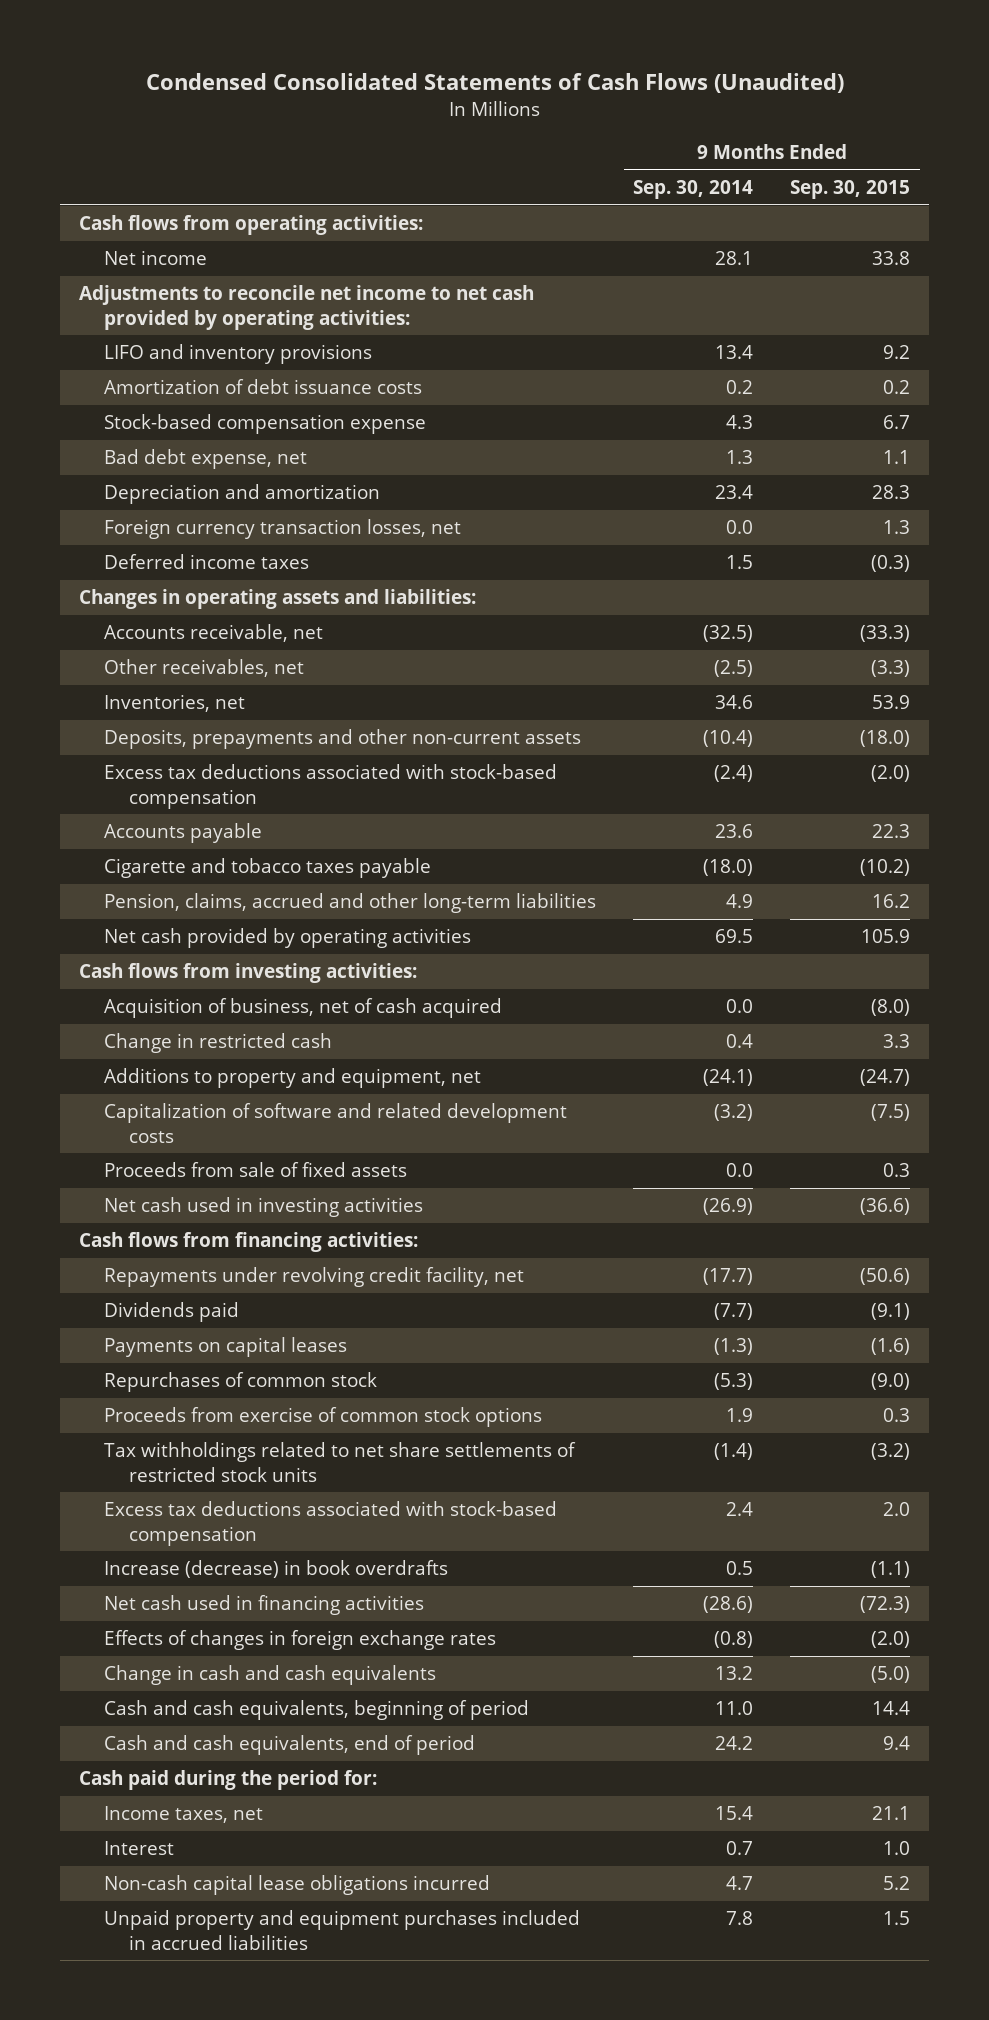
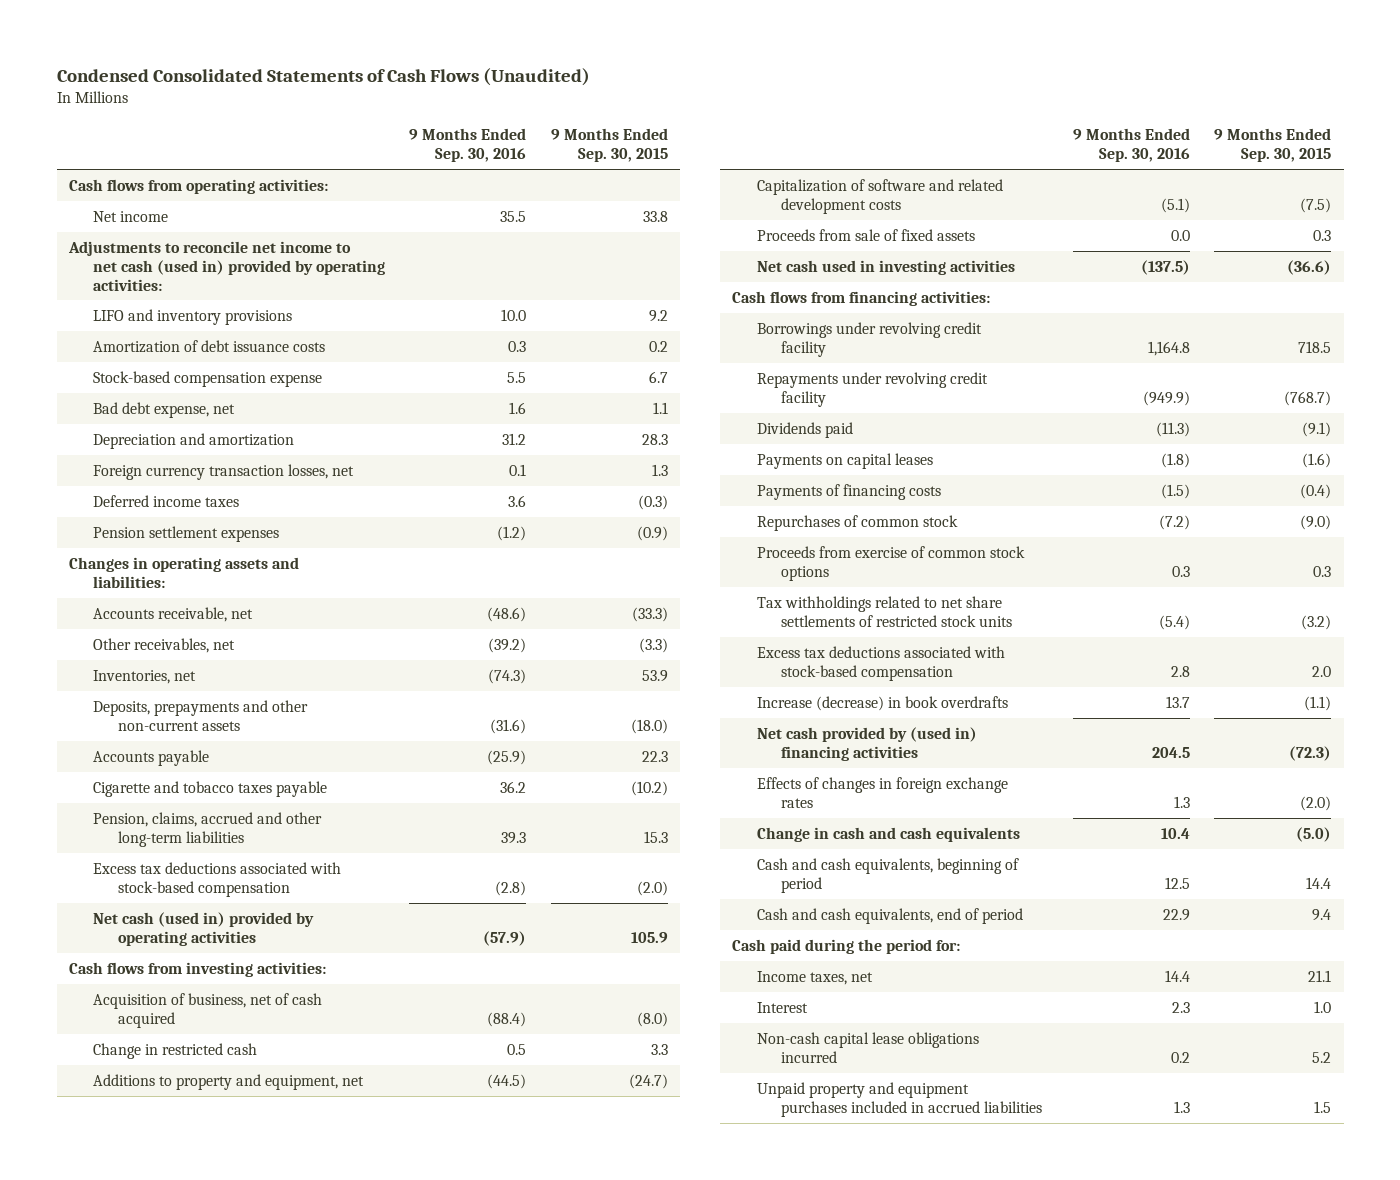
- | 9 Months Ended Sep. 30, 2014 | 9 Months Ended Sep. 30, 2015
+ | 9 Months Ended Sep. 30, 2016 | 9 Months Ended Sep. 30, 2015
- Adjustments to reconcile net income to net cash provided by operating activities:
+ Adjustments to reconcile net income to net cash (used in) provided by operating activities:
+ Pension settlement expenses | (1.2) | (0.9)
- Pension, claims, accrued and other long-term liabilities | 4.9 | 16.2
- Net cash provided by operating activities | 69.5 | 105.9
+ Pension, claims, accrued and other long-term liabilities | 39.3 | 15.3
moved down: Excess tax deductions associated with stock-based compensation | (2.8) | (2.0)
+ Net cash (used in) provided by operating activities | (57.9) | 105.9
- Repayments under revolving credit facility, net | (17.7) | (50.6)
+ Borrowings under revolving credit facility | 1,164.8 | 718.5
+ Repayments under revolving credit facility | (949.9) | (768.7)
+ Payments of financing costs | (1.5) | (0.4)
- Net cash used in financing activities | (28.6) | (72.3)
+ Net cash provided by (used in) financing activities | 204.5 | (72.3)

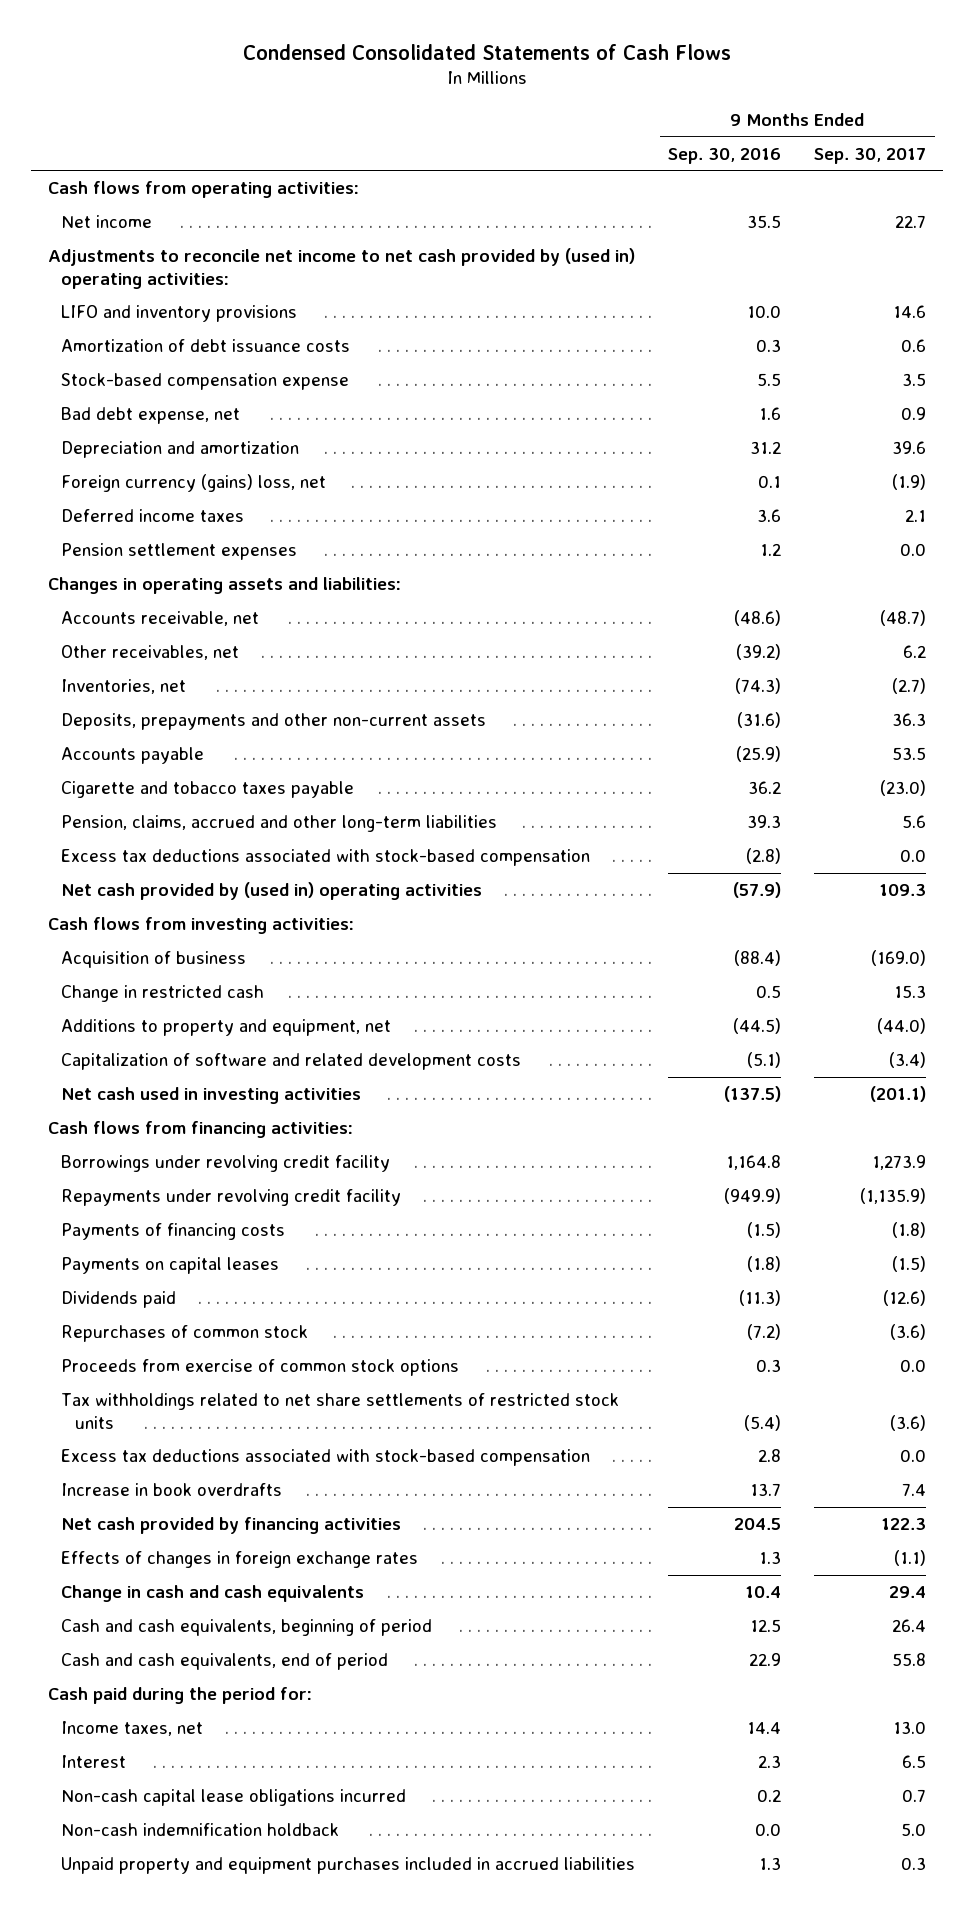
- Condensed Consolidated Statements of Cash Flows (Unaudited)
+ Condensed Consolidated Statements of Cash Flows
- | 9 Months Ended Sep. 30, 2016 | 9 Months Ended Sep. 30, 2015
+ | 9 Months Ended Sep. 30, 2016 | 9 Months Ended Sep. 30, 2017
- Adjustments to reconcile net income to net cash (used in) provided by operating activities:
+ Adjustments to reconcile net income to net cash provided by (used in) operating activities:
- Foreign currency transaction losses, net | 0.1 | 1.3
+ Foreign currency (gains) loss, net | 0.1 | (1.9)
- Pension settlement expenses | (1.2) | (0.9)
+ Pension settlement expenses | 1.2 | 0.0
- Net cash (used in) provided by operating activities | (57.9) | 105.9
+ Net cash provided by (used in) operating activities | (57.9) | 109.3
- Acquisition of business, net of cash acquired | (88.4) | (8.0)
+ Acquisition of business | (88.4) | (169.0)
- Proceeds from sale of fixed assets | 0.0 | 0.3
moved down: Payments on capital leases | (1.8) | (1.5)
moved down: Dividends paid | (11.3) | (12.6)
- Increase (decrease) in book overdrafts | 13.7 | (1.1)
- Net cash provided by (used in) financing activities | 204.5 | (72.3)
+ Increase in book overdrafts | 13.7 | 7.4
+ Net cash provided by financing activities | 204.5 | 122.3
+ Non-cash indemnification holdback | 0.0 | 5.0

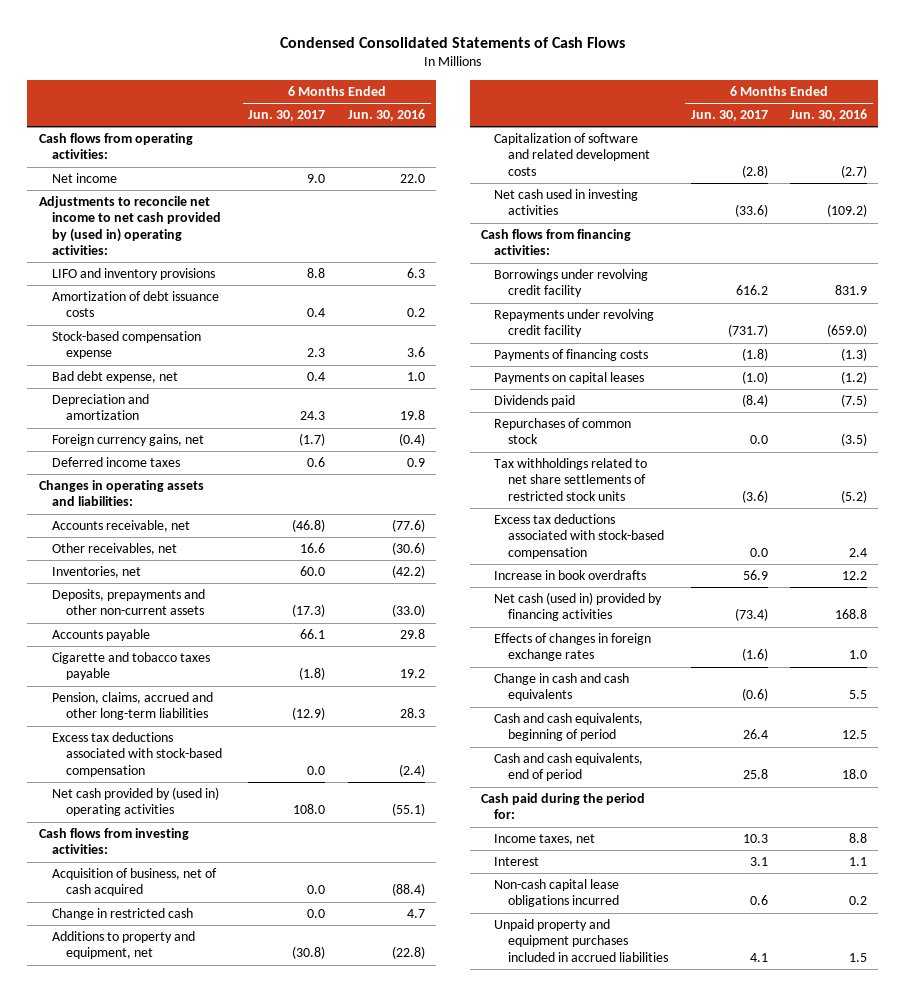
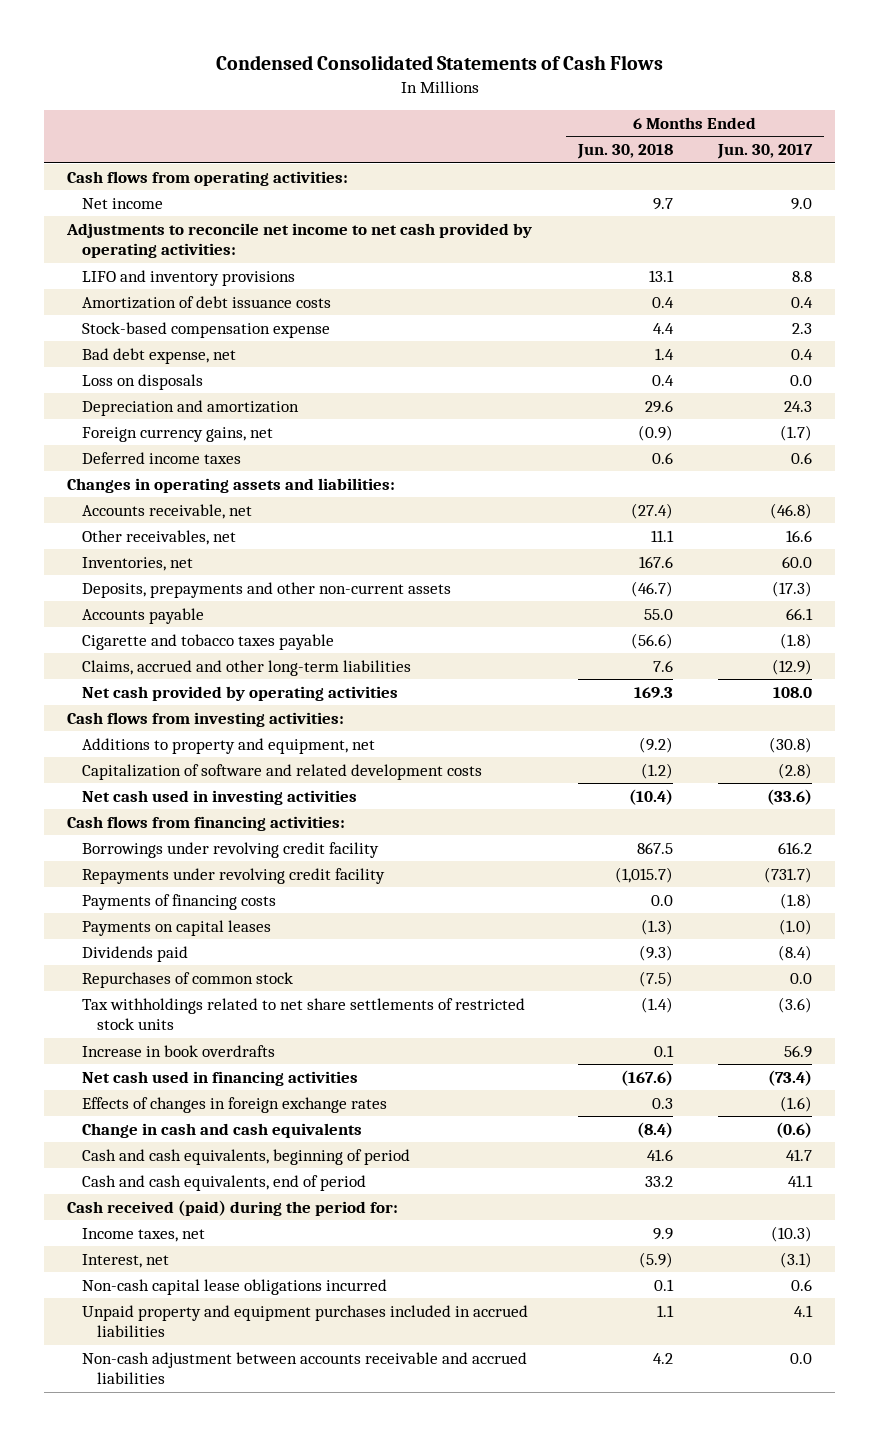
- | 6 Months Ended Jun. 30, 2017 | 6 Months Ended Jun. 30, 2016
+ | 6 Months Ended Jun. 30, 2018 | 6 Months Ended Jun. 30, 2017
- Adjustments to reconcile net income to net cash provided by (used in) operating activities:
+ Adjustments to reconcile net income to net cash provided by operating activities:
+ Loss on disposals | 0.4 | 0.0
- Pension, claims, accrued and other long-term liabilities | (12.9) | 28.3
- Excess tax deductions associated with stock-based compensation | 0.0 | (2.4)
- Net cash provided by (used in) operating activities | 108.0 | (55.1)
+ Claims, accrued and other long-term liabilities | 7.6 | (12.9)
+ Net cash provided by operating activities | 169.3 | 108.0
- Acquisition of business, net of cash acquired | 0.0 | (88.4)
- Change in restricted cash | 0.0 | 4.7
- Excess tax deductions associated with stock-based compensation | 0.0 | 2.4
- Net cash (used in) provided by financing activities | (73.4) | 168.8
+ Net cash used in financing activities | (167.6) | (73.4)
- Cash and cash equivalents, beginning of period | 26.4 | 12.5
- Cash and cash equivalents, end of period | 25.8 | 18.0
- Cash paid during the period for:
- Income taxes, net | 10.3 | 8.8
- Interest | 3.1 | 1.1
+ Cash and cash equivalents, beginning of period | 41.6 | 41.7
+ Cash and cash equivalents, end of period | 33.2 | 41.1
+ Cash received (paid) during the period for:
+ Income taxes, net | 9.9 | (10.3)
+ Interest, net | (5.9) | (3.1)
+ Non-cash adjustment between accounts receivable and accrued liabilities | 4.2 | 0.0

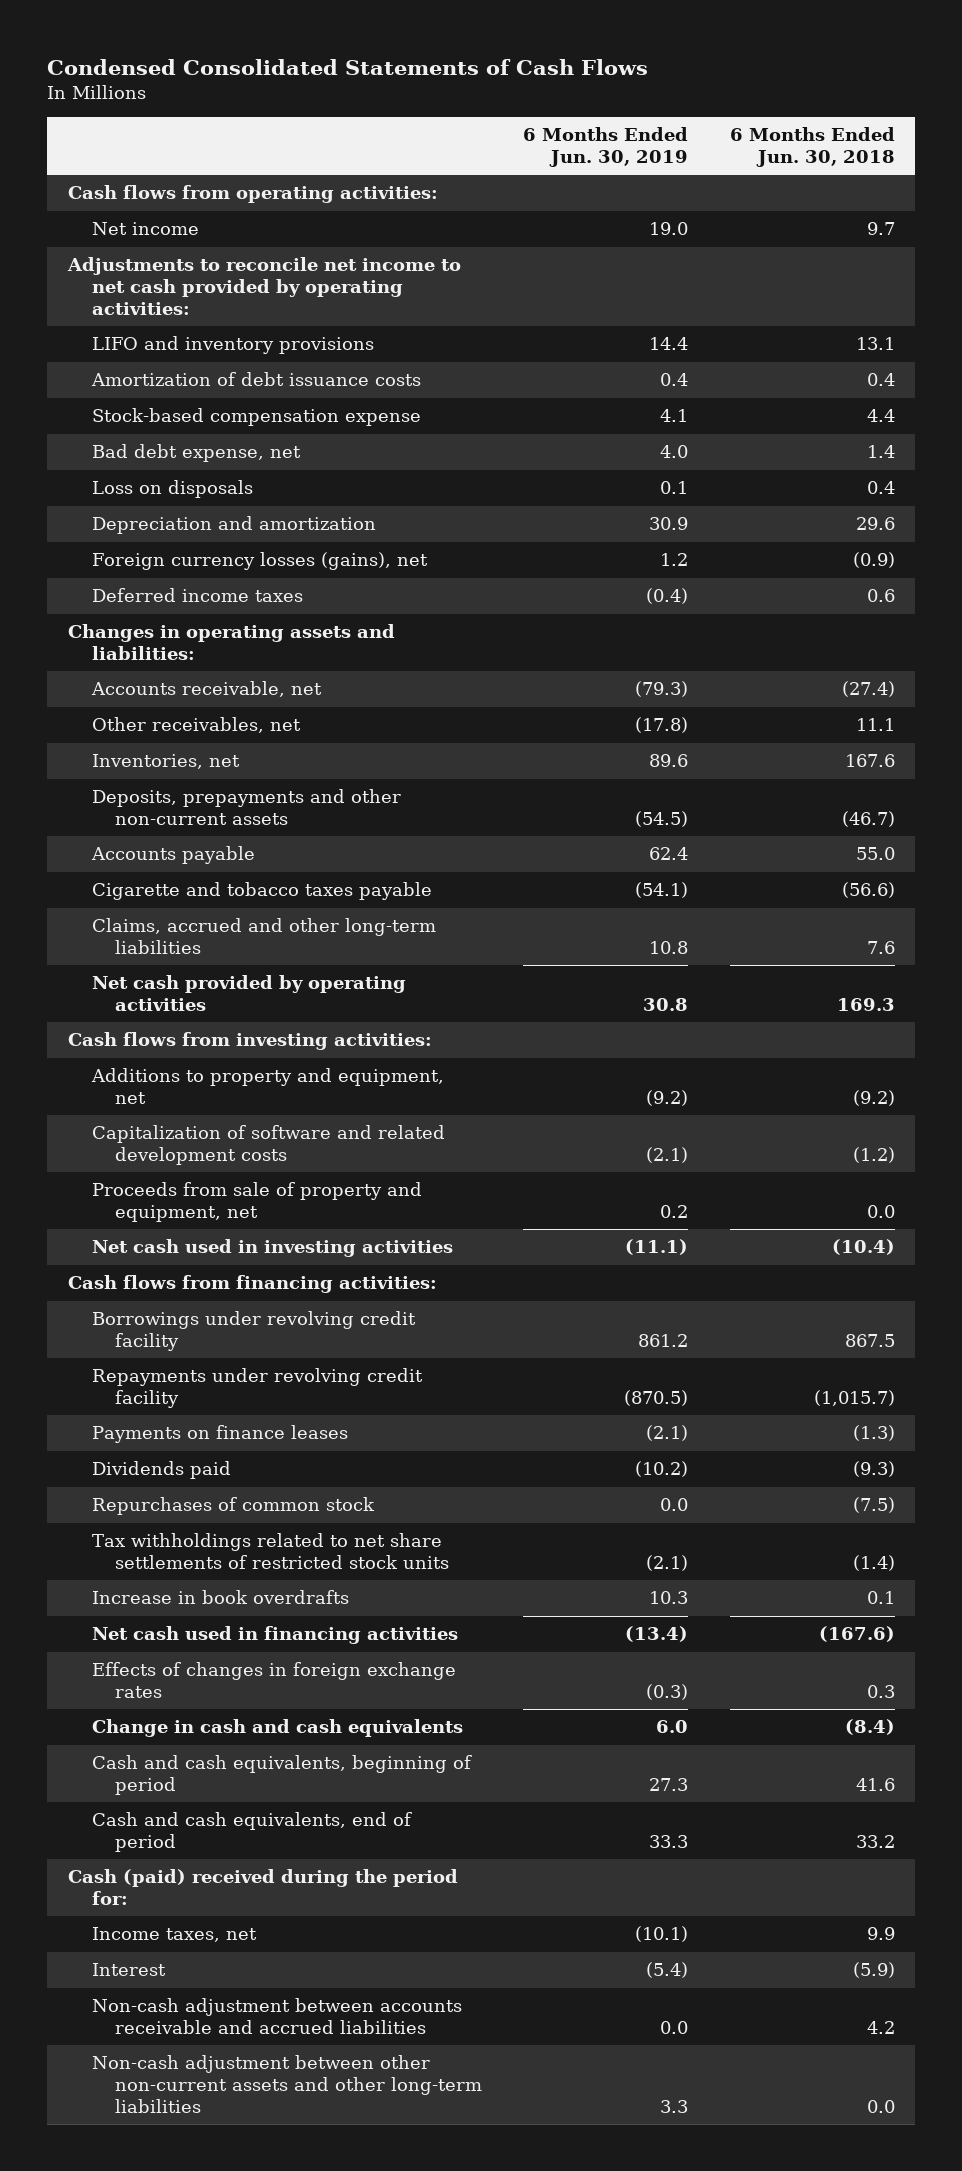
- | 6 Months Ended Jun. 30, 2018 | 6 Months Ended Jun. 30, 2017
+ | 6 Months Ended Jun. 30, 2019 | 6 Months Ended Jun. 30, 2018
- Foreign currency gains, net | (0.9) | (1.7)
+ Foreign currency losses (gains), net | 1.2 | (0.9)
+ Proceeds from sale of property and equipment, net | 0.2 | 0.0
- Payments of financing costs | 0.0 | (1.8)
- Payments on capital leases | (1.3) | (1.0)
+ Payments on finance leases | (2.1) | (1.3)
- Cash received (paid) during the period for:
+ Cash (paid) received during the period for:
- Interest, net | (5.9) | (3.1)
- Non-cash capital lease obligations incurred | 0.1 | 0.6
- Unpaid property and equipment purchases included in accrued liabilities | 1.1 | 4.1
+ Interest | (5.4) | (5.9)
+ Non-cash adjustment between other non-current assets and other long-term liabilities | 3.3 | 0.0

